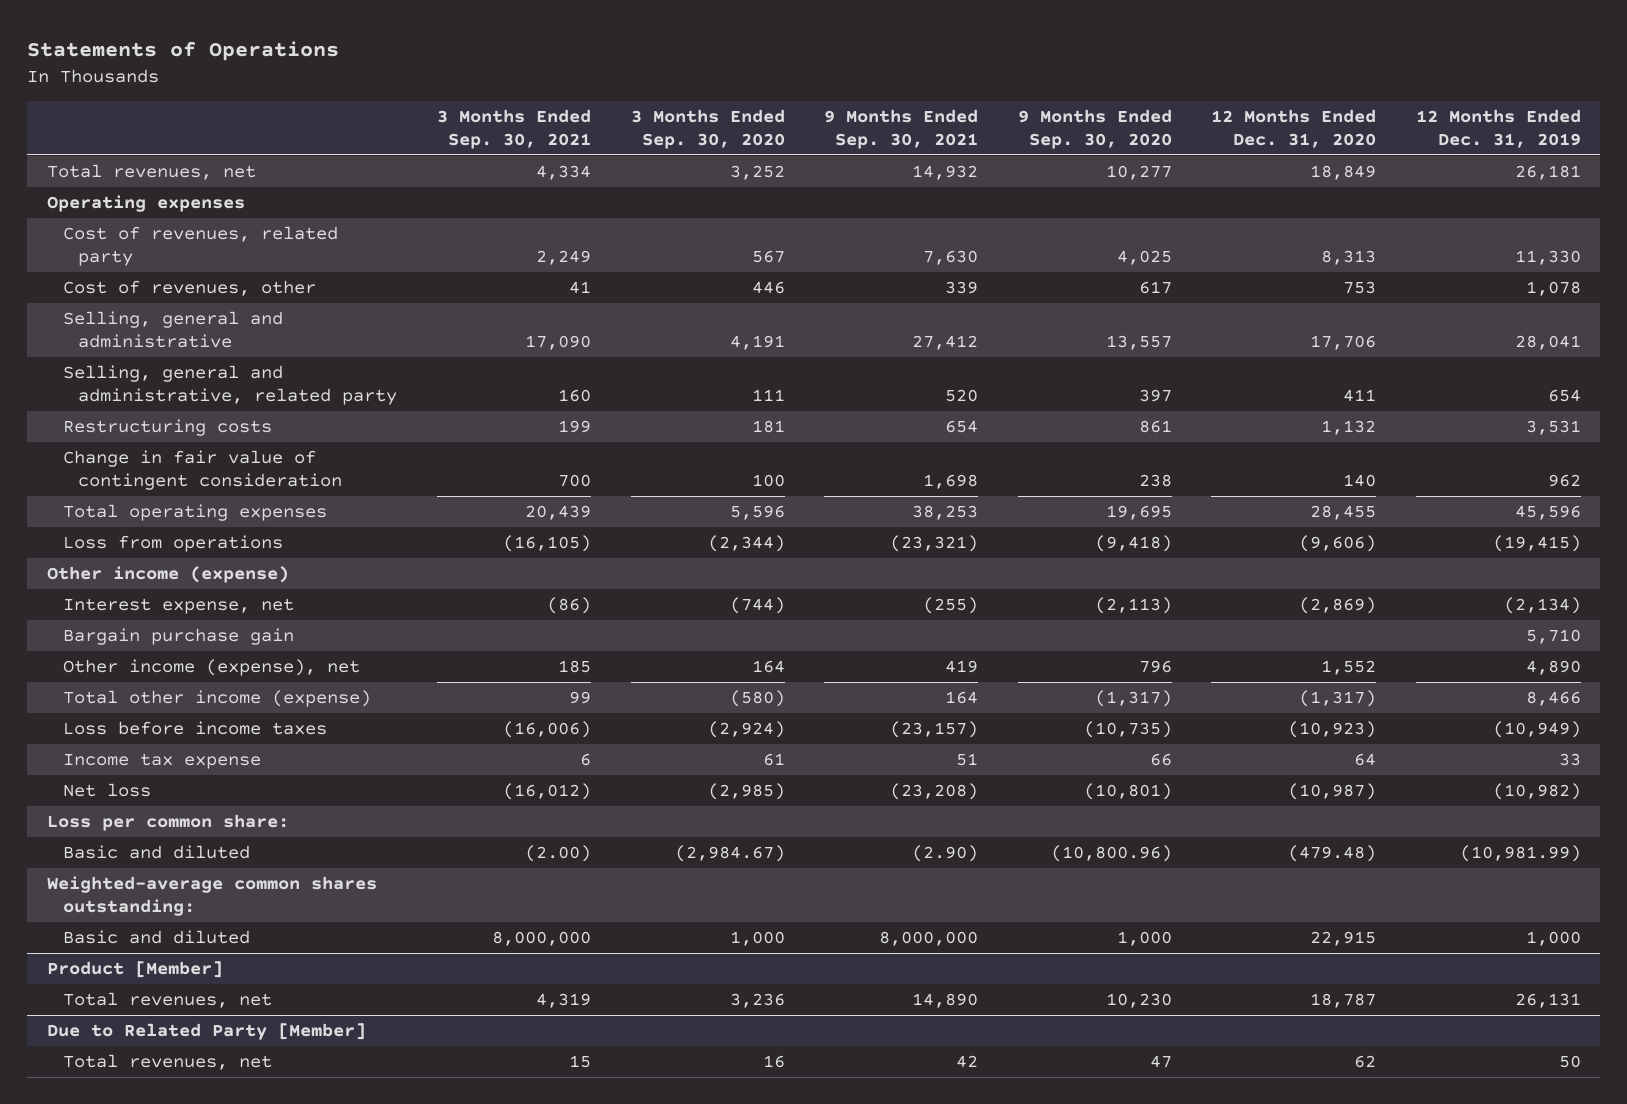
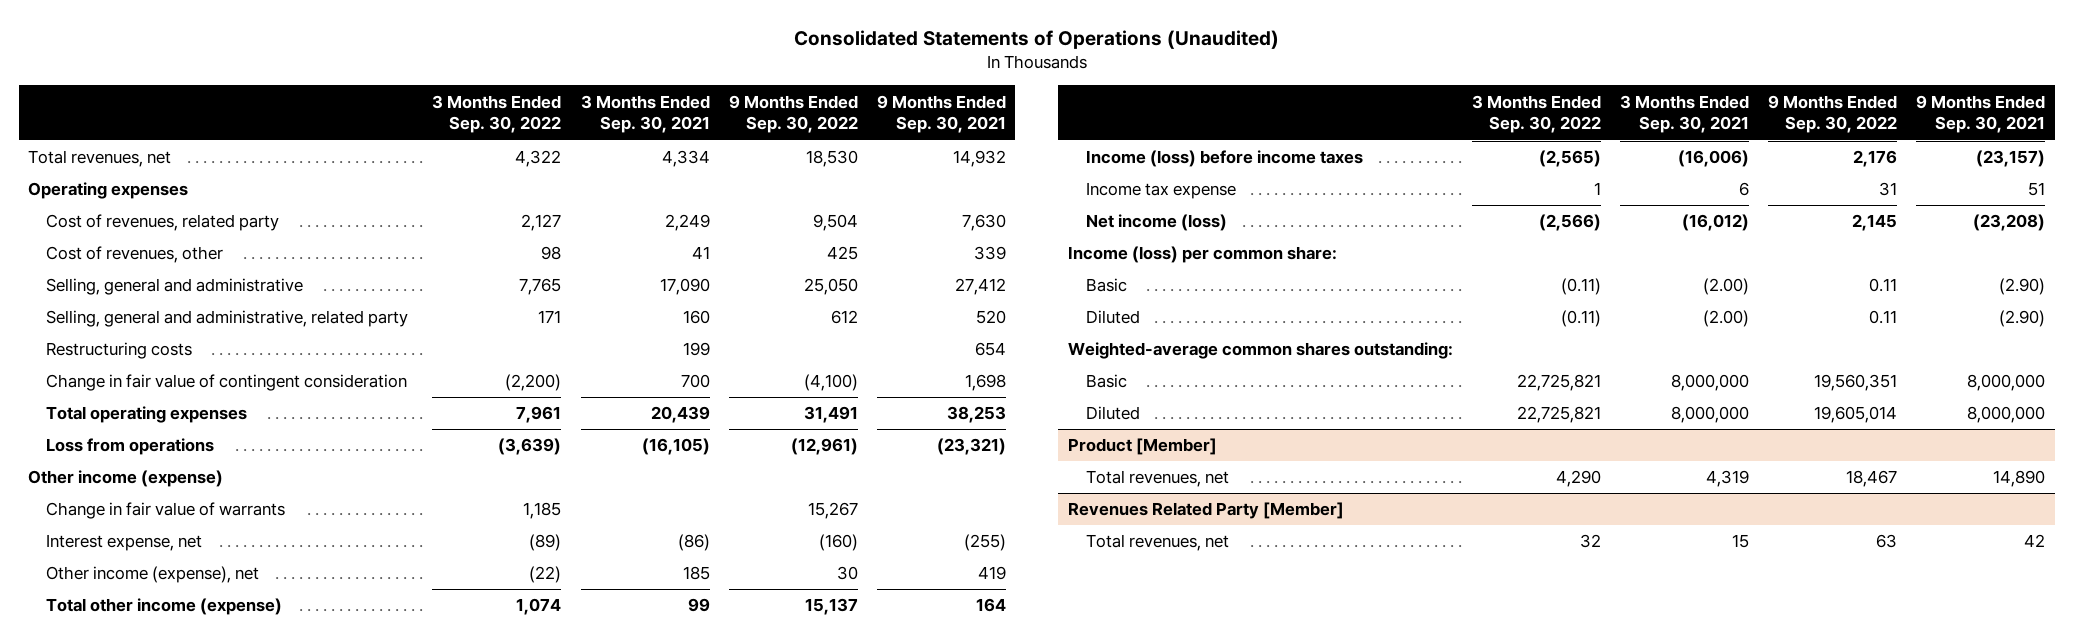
- Statements of Operations
+ Consolidated Statements of Operations (Unaudited)
- | 3 Months Ended Sep. 30, 2021 | 3 Months Ended Sep. 30, 2020 | 9 Months Ended Sep. 30, 2021 | 9 Months Ended Sep. 30, 2020 | 12 Months Ended Dec. 31, 2020 | 12 Months Ended Dec. 31, 2019
+ | 3 Months Ended Sep. 30, 2022 | 3 Months Ended Sep. 30, 2021 | 9 Months Ended Sep. 30, 2022 | 9 Months Ended Sep. 30, 2021
+ Change in fair value of warrants | 1,185 | | 15,267 |
- Bargain purchase gain | | | | | | 5,710
- Loss before income taxes | (16,006) | (2,924) | (23,157) | (10,735) | (10,923) | (10,949)
+ Income (loss) before income taxes | (2,565) | (16,006) | 2,176 | (23,157)
- Net loss | (16,012) | (2,985) | (23,208) | (10,801) | (10,987) | (10,982)
- Loss per common share:
- Basic and diluted | (2.00) | (2,984.67) | (2.90) | (10,800.96) | (479.48) | (10,981.99)
+ Net income (loss) | (2,566) | (16,012) | 2,145 | (23,208)
+ Income (loss) per common share:
+ Basic | (0.11) | (2.00) | 0.11 | (2.90)
+ Diluted | (0.11) | (2.00) | 0.11 | (2.90)
- Basic and diluted | 8,000,000 | 1,000 | 8,000,000 | 1,000 | 22,915 | 1,000
+ Basic | 22,725,821 | 8,000,000 | 19,560,351 | 8,000,000
+ Diluted | 22,725,821 | 8,000,000 | 19,605,014 | 8,000,000
- Due to Related Party [Member]
+ Revenues Related Party [Member]

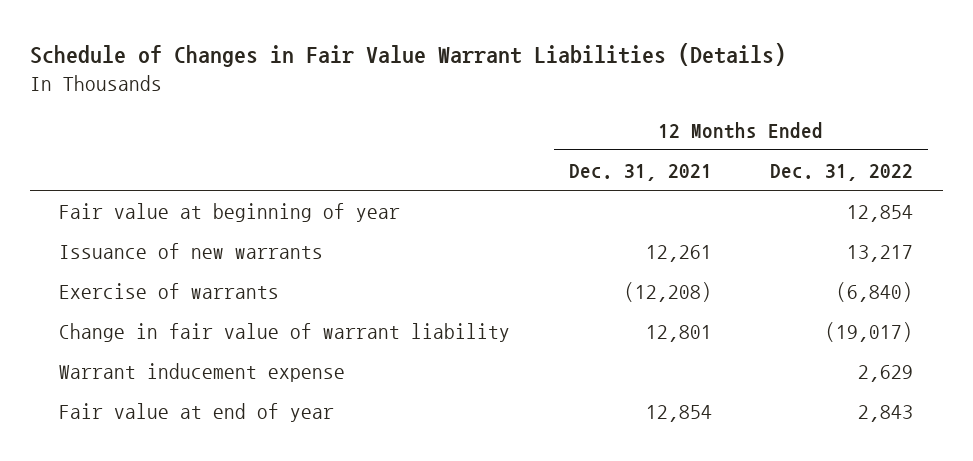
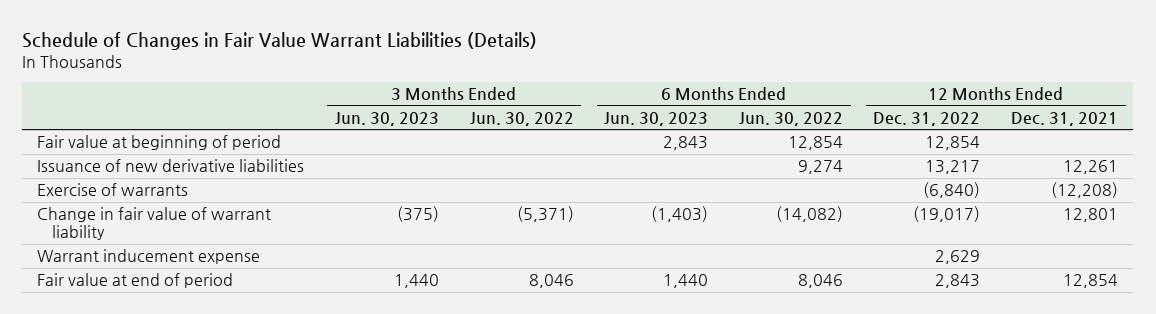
- | 12 Months Ended Dec. 31, 2021 | 12 Months Ended Dec. 31, 2022
+ | 3 Months Ended Jun. 30, 2023 | 3 Months Ended Jun. 30, 2022 | 6 Months Ended Jun. 30, 2023 | 6 Months Ended Jun. 30, 2022 | 12 Months Ended Dec. 31, 2022 | 12 Months Ended Dec. 31, 2021
- Fair value at beginning of year | | 12,854
- Issuance of new warrants | 12,261 | 13,217
+ Fair value at beginning of period | | | 2,843 | 12,854 | 12,854 |
+ Issuance of new derivative liabilities | | | | 9,274 | 13,217 | 12,261
- Fair value at end of year | 12,854 | 2,843
+ Fair value at end of period | 1,440 | 8,046 | 1,440 | 8,046 | 2,843 | 12,854

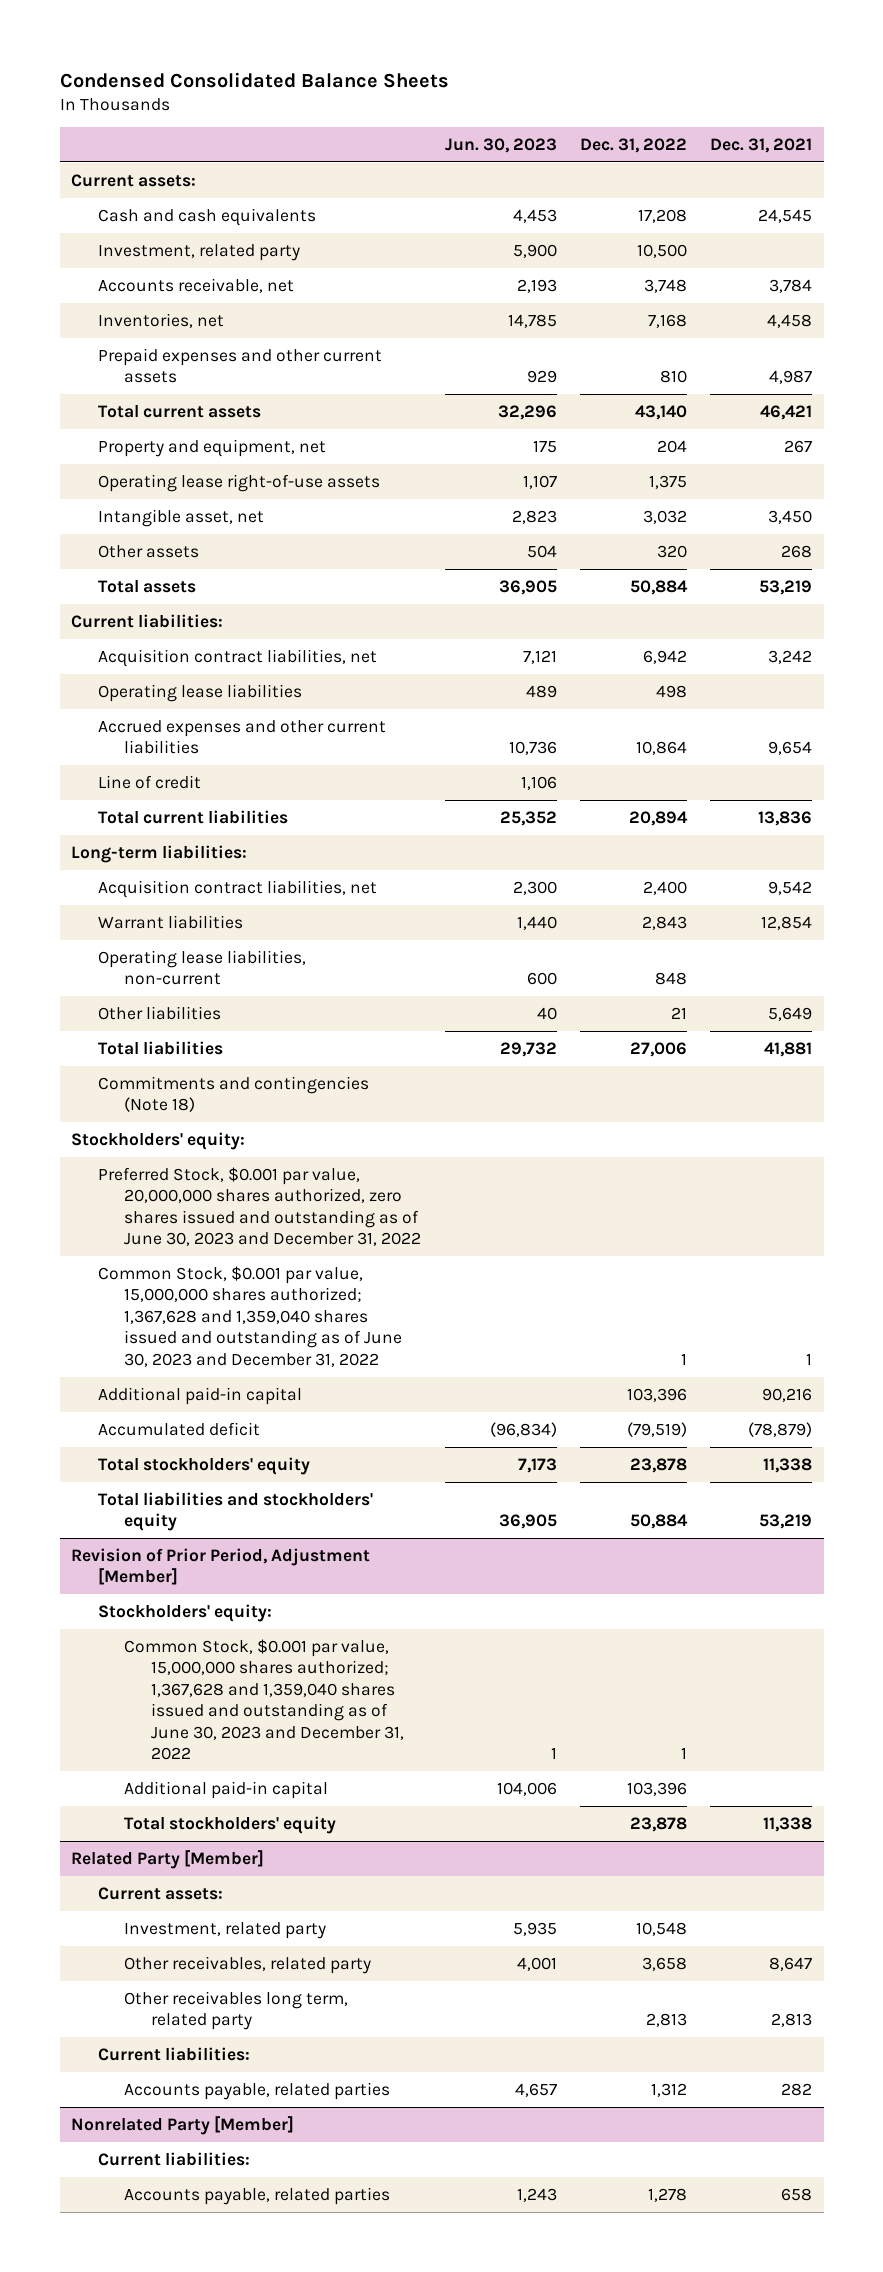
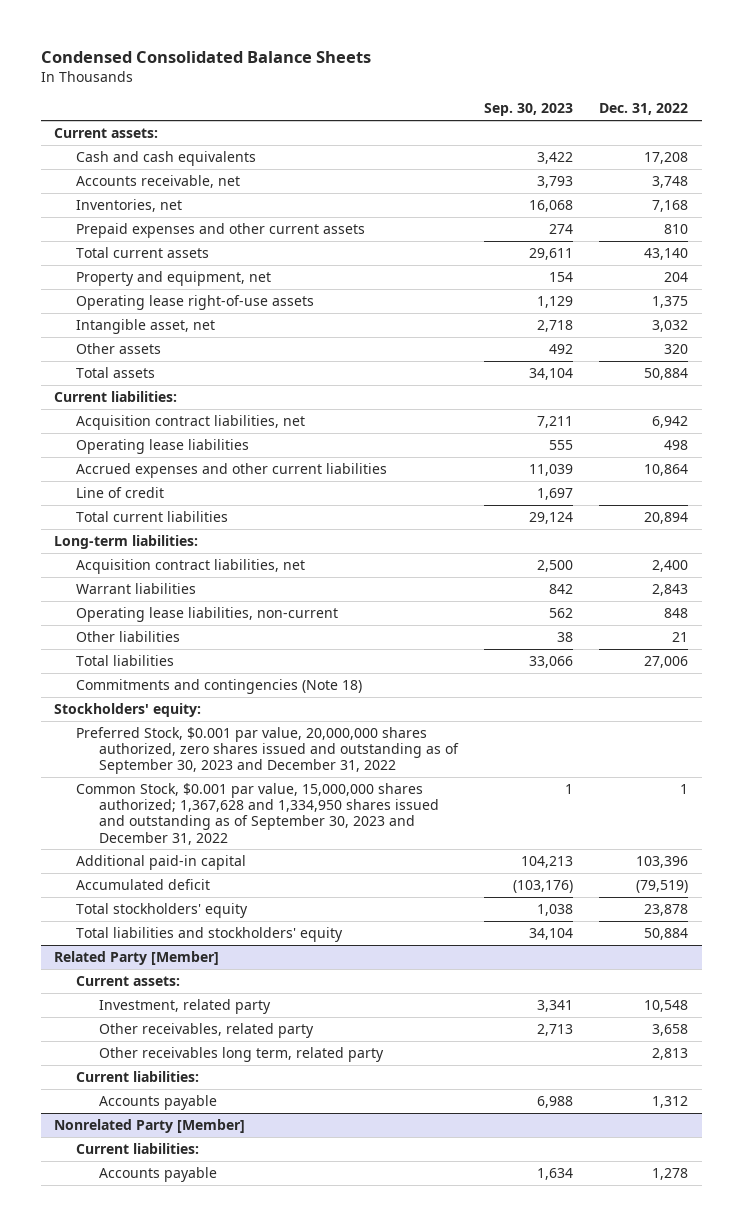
- | Jun. 30, 2023 | Dec. 31, 2022 | Dec. 31, 2021
+ | Sep. 30, 2023 | Dec. 31, 2022
- Investment, related party | 5,900 | 10,500 |
- Preferred Stock, $0.001 par value, 20,000,000 shares authorized, zero shares issued and outstanding as of June 30, 2023 and December 31, 2022
- Common Stock, $0.001 par value, 15,000,000 shares authorized; 1,367,628 and 1,359,040 shares issued and outstanding as of June 30, 2023 and December 31, 2022 | | 1 | 1
+ Preferred Stock, $0.001 par value, 20,000,000 shares authorized, zero shares issued and outstanding as of September 30, 2023 and December 31, 2022
+ Common Stock, $0.001 par value, 15,000,000 shares authorized; 1,367,628 and 1,334,950 shares issued and outstanding as of September 30, 2023 and December 31, 2022 | 1 | 1
- Revision of Prior Period, Adjustment [Member]
- Stockholders' equity:
- Common Stock, $0.001 par value, 15,000,000 shares authorized; 1,367,628 and 1,359,040 shares issued and outstanding as of June 30, 2023 and December 31, 2022 | 1 | 1 |
- Additional paid-in capital | 104,006 | 103,396 |
- Total stockholders' equity | | 23,878 | 11,338
@ Related Party [Member]
- Accounts payable, related parties | 4,657 | 1,312 | 282
+ Accounts payable | 6,988 | 1,312
@ Nonrelated Party [Member]
- Accounts payable, related parties | 1,243 | 1,278 | 658
+ Accounts payable | 1,634 | 1,278

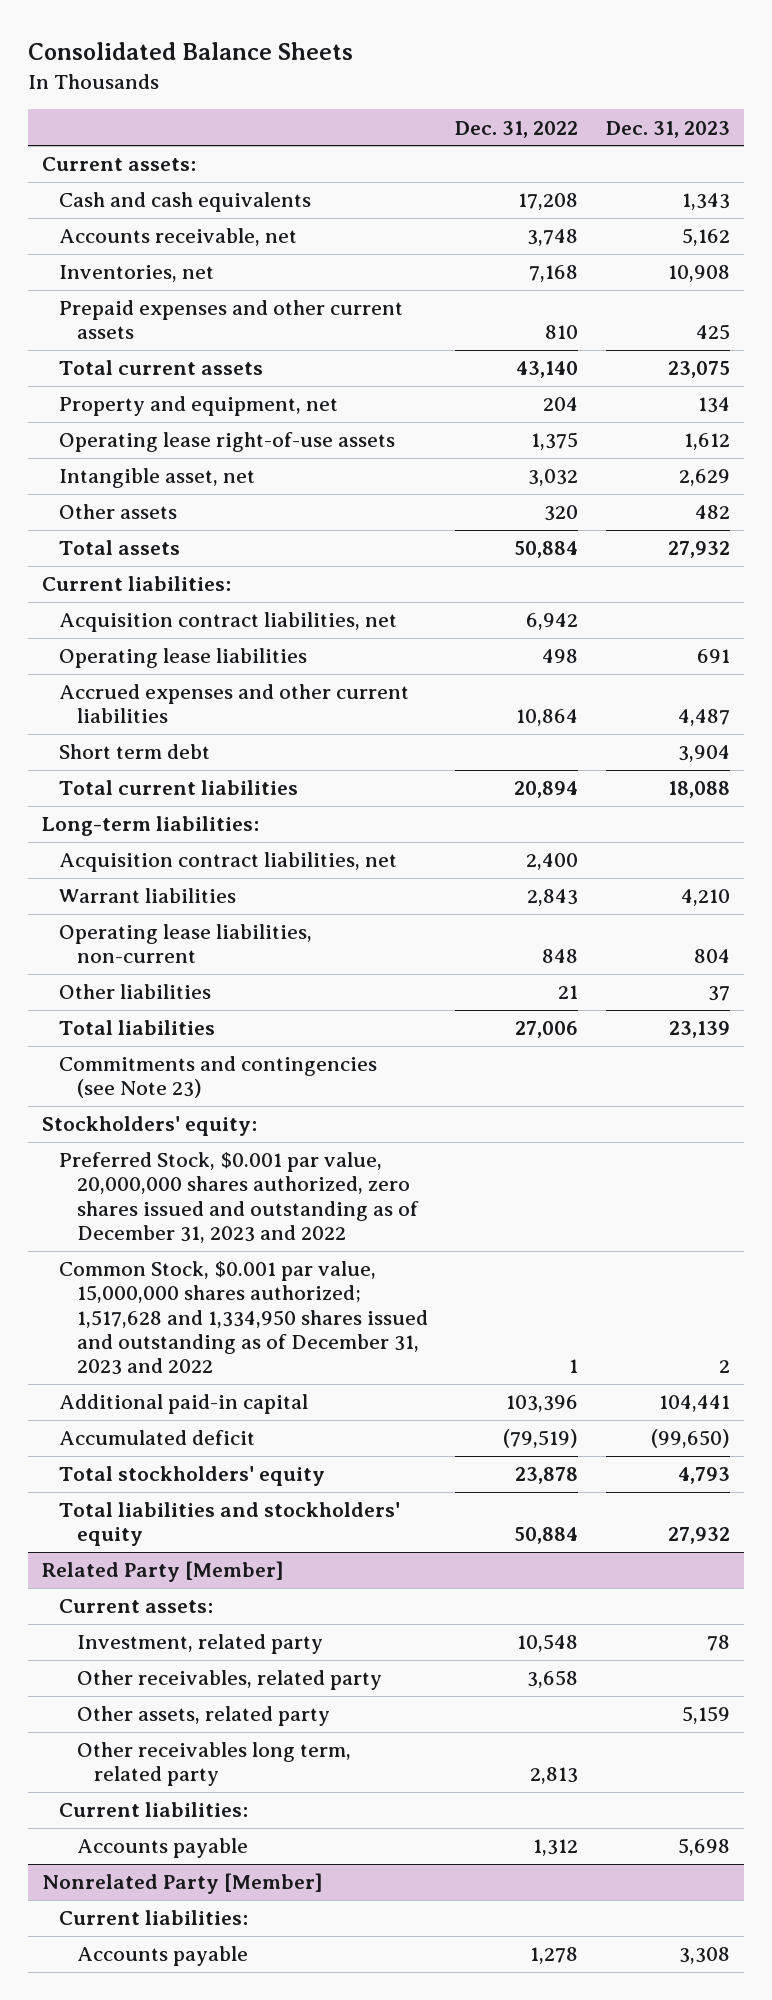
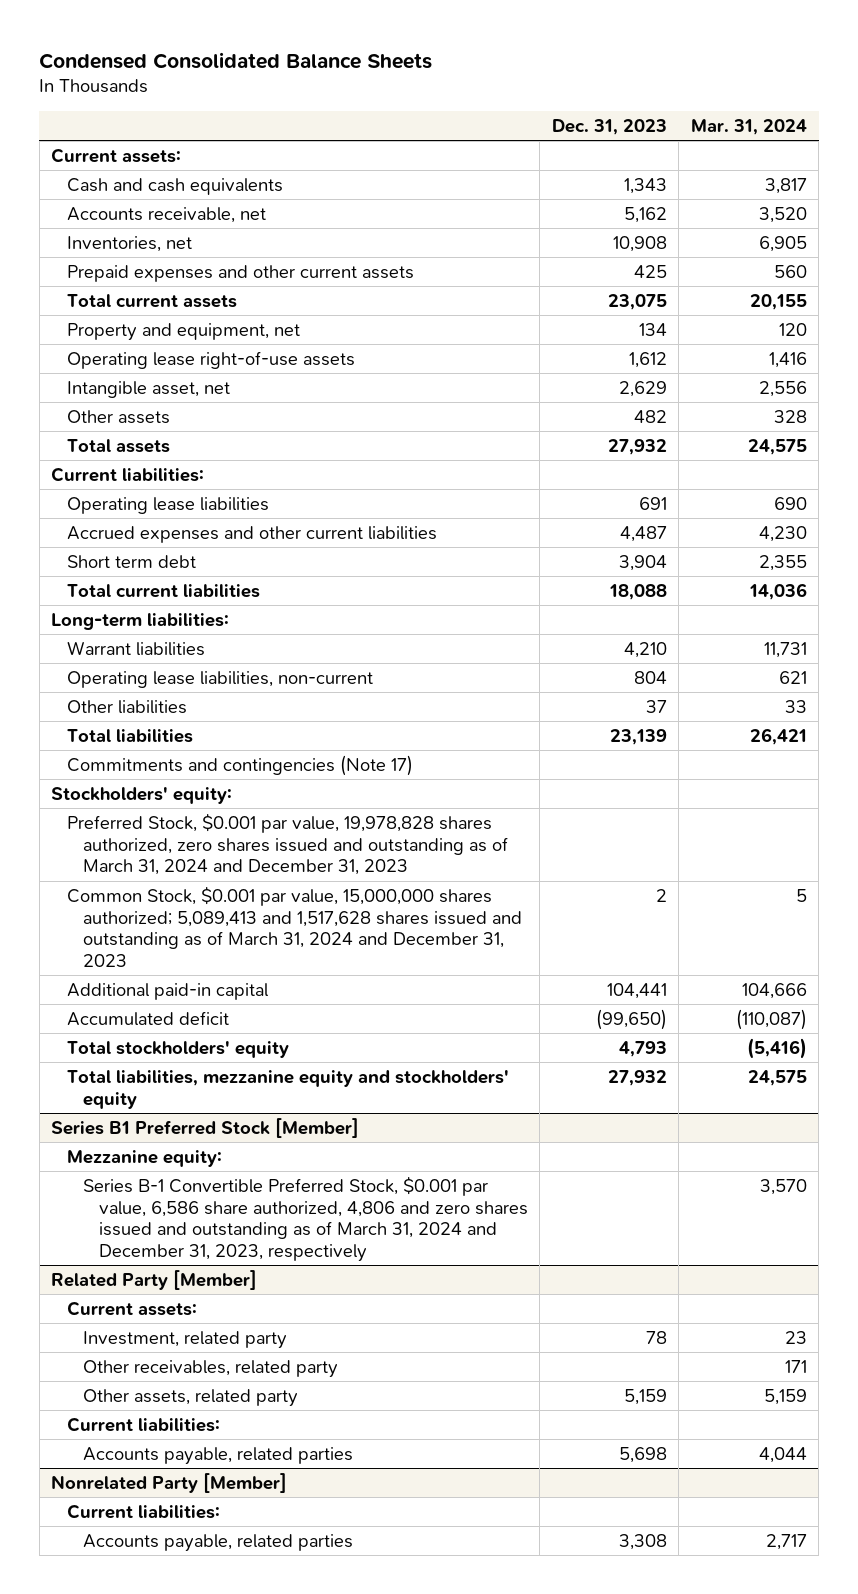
- Consolidated Balance Sheets
+ Condensed Consolidated Balance Sheets
- | Dec. 31, 2022 | Dec. 31, 2023
+ | Dec. 31, 2023 | Mar. 31, 2024
- Acquisition contract liabilities, net | 6,942 |
- Acquisition contract liabilities, net | 2,400 |
- Commitments and contingencies (see Note 23)
+ Commitments and contingencies (Note 17)
- Preferred Stock, $0.001 par value, 20,000,000 shares authorized, zero shares issued and outstanding as of December 31, 2023 and 2022
- Common Stock, $0.001 par value, 15,000,000 shares authorized; 1,517,628 and 1,334,950 shares issued and outstanding as of December 31, 2023 and 2022 | 1 | 2
+ Preferred Stock, $0.001 par value, 19,978,828 shares authorized, zero shares issued and outstanding as of March 31, 2024 and December 31, 2023
+ Common Stock, $0.001 par value, 15,000,000 shares authorized; 5,089,413 and 1,517,628 shares issued and outstanding as of March 31, 2024 and December 31, 2023 | 2 | 5
- Total liabilities and stockholders' equity | 50,884 | 27,932
+ Total liabilities, mezzanine equity and stockholders' equity | 27,932 | 24,575
+ Series B1 Preferred Stock [Member]
+ Mezzanine equity:
+ Series B-1 Convertible Preferred Stock, $0.001 par value, 6,586 share authorized, 4,806 and zero shares issued and outstanding as of March 31, 2024 and December 31, 2023, respectively | | 3,570
@ Related Party [Member]
- Other receivables long term, related party | 2,813 |
- Accounts payable | 1,312 | 5,698
+ Accounts payable, related parties | 5,698 | 4,044
@ Nonrelated Party [Member]
- Accounts payable | 1,278 | 3,308
+ Accounts payable, related parties | 3,308 | 2,717

